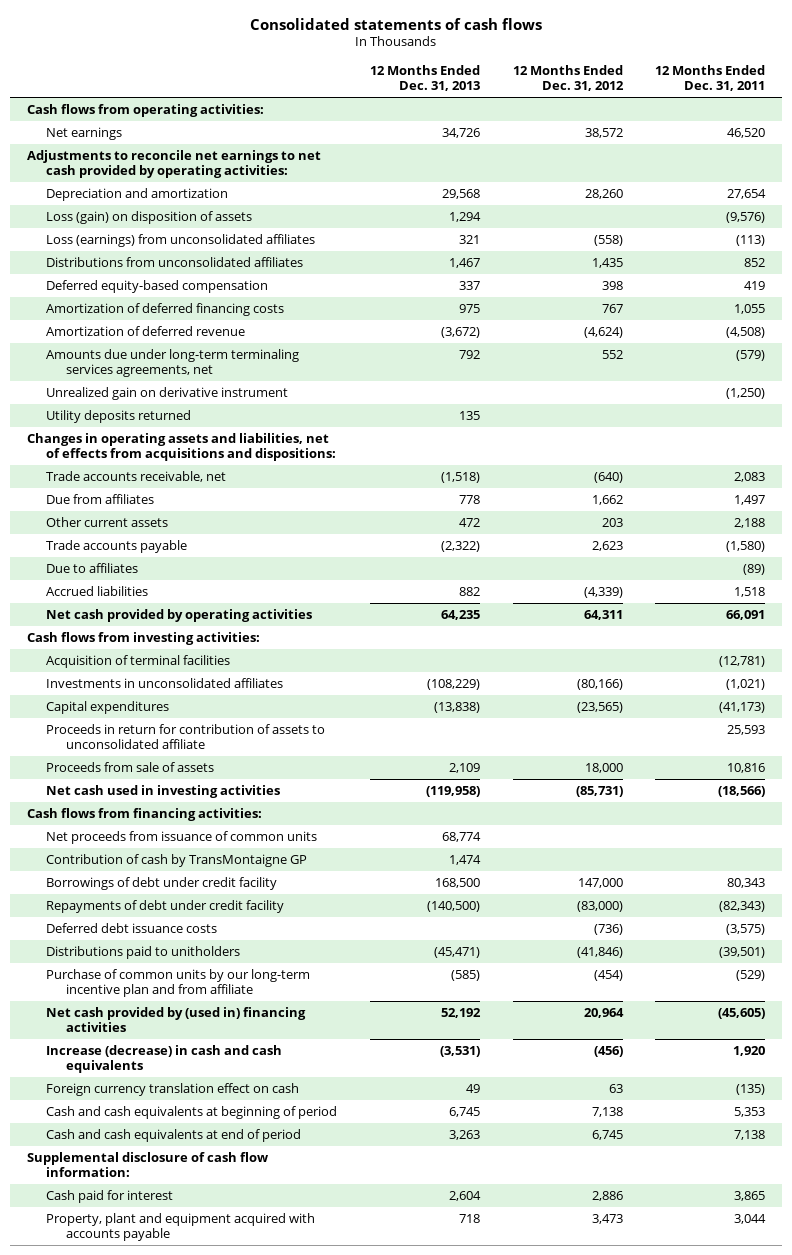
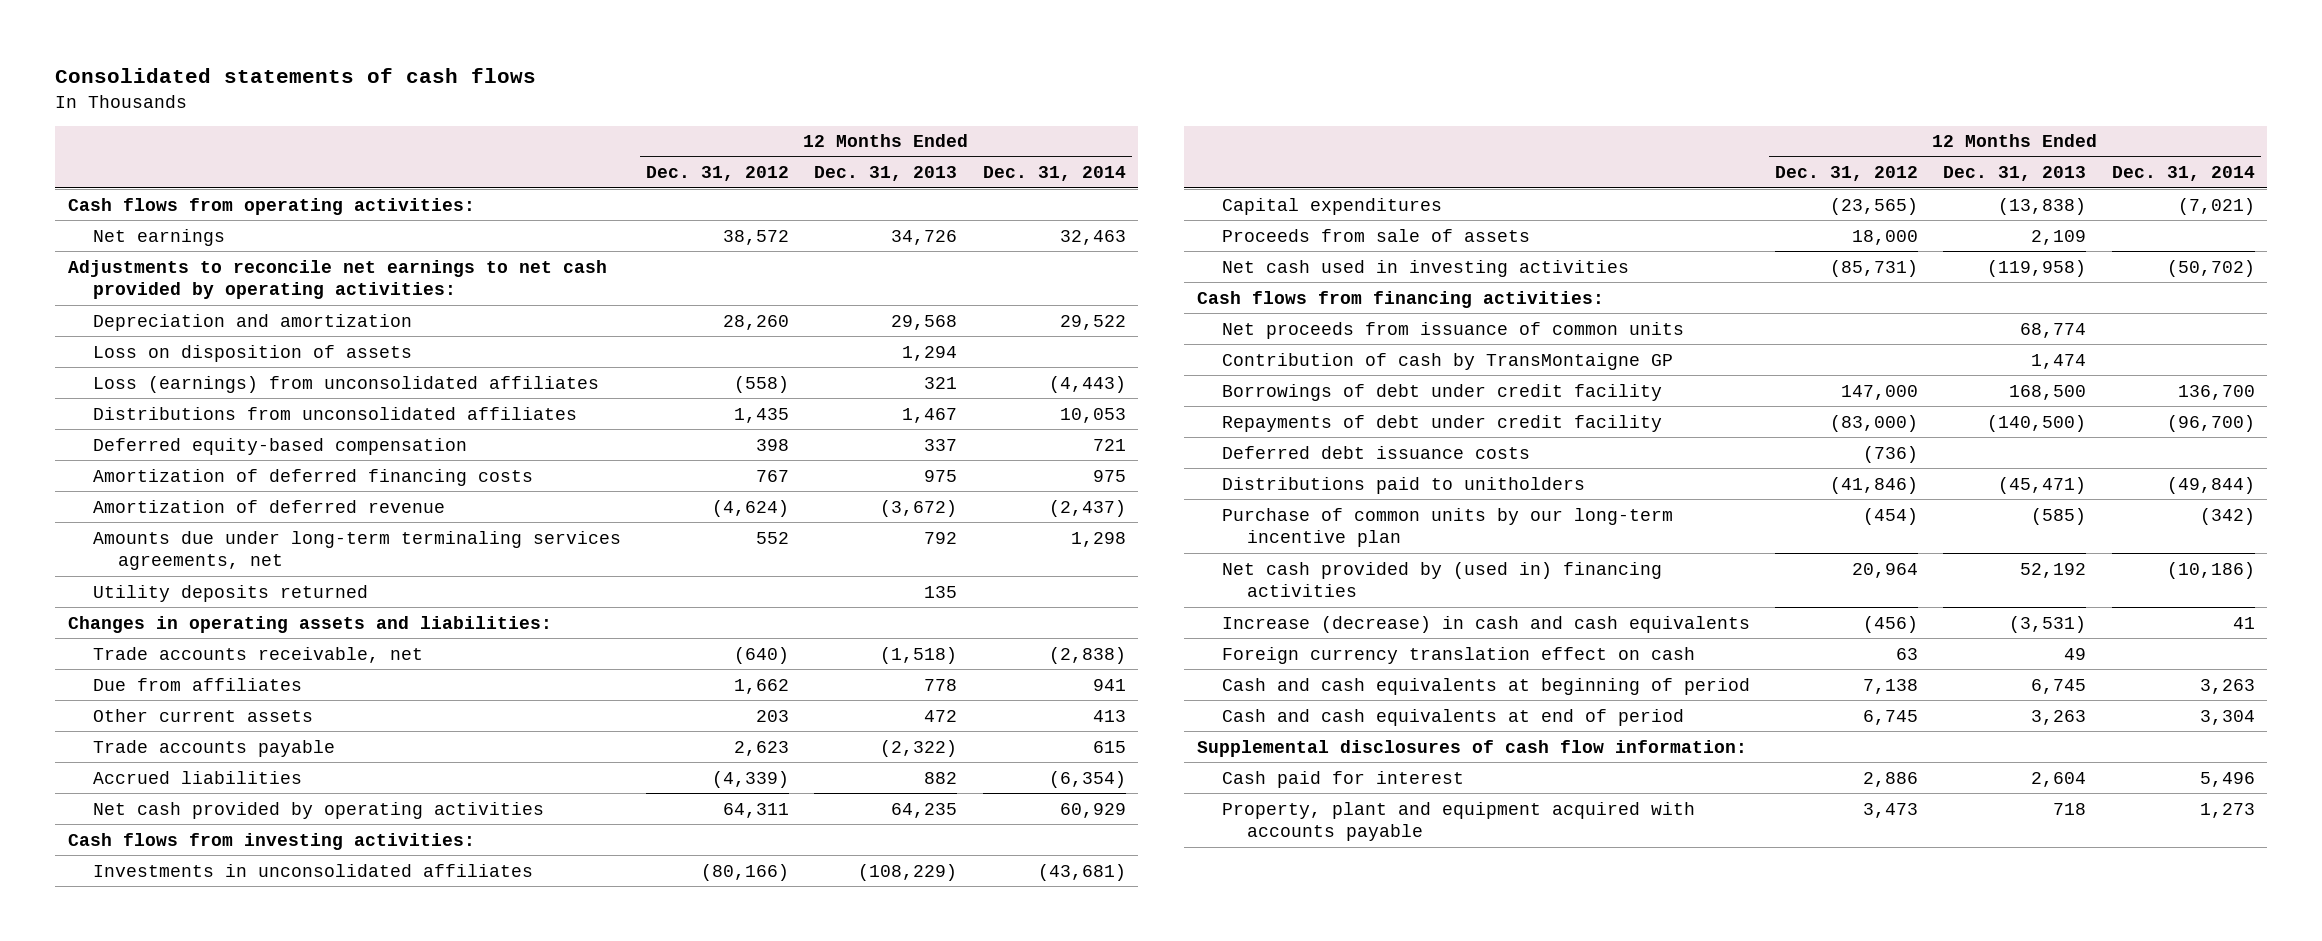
- | 12 Months Ended Dec. 31, 2013 | 12 Months Ended Dec. 31, 2012 | 12 Months Ended Dec. 31, 2011
+ | 12 Months Ended Dec. 31, 2012 | 12 Months Ended Dec. 31, 2013 | 12 Months Ended Dec. 31, 2014
- Loss (gain) on disposition of assets | 1,294 | | (9,576)
+ Loss on disposition of assets | | 1,294 |
- Unrealized gain on derivative instrument | | | (1,250)
- Changes in operating assets and liabilities, net of effects from acquisitions and dispositions:
+ Changes in operating assets and liabilities:
- Due to affiliates | | | (89)
- Acquisition of terminal facilities | | | (12,781)
- Proceeds in return for contribution of assets to unconsolidated affiliate | | | 25,593
- Purchase of common units by our long-term incentive plan and from affiliate | (585) | (454) | (529)
+ Purchase of common units by our long-term incentive plan | (454) | (585) | (342)
- Supplemental disclosure of cash flow information:
+ Supplemental disclosures of cash flow information:

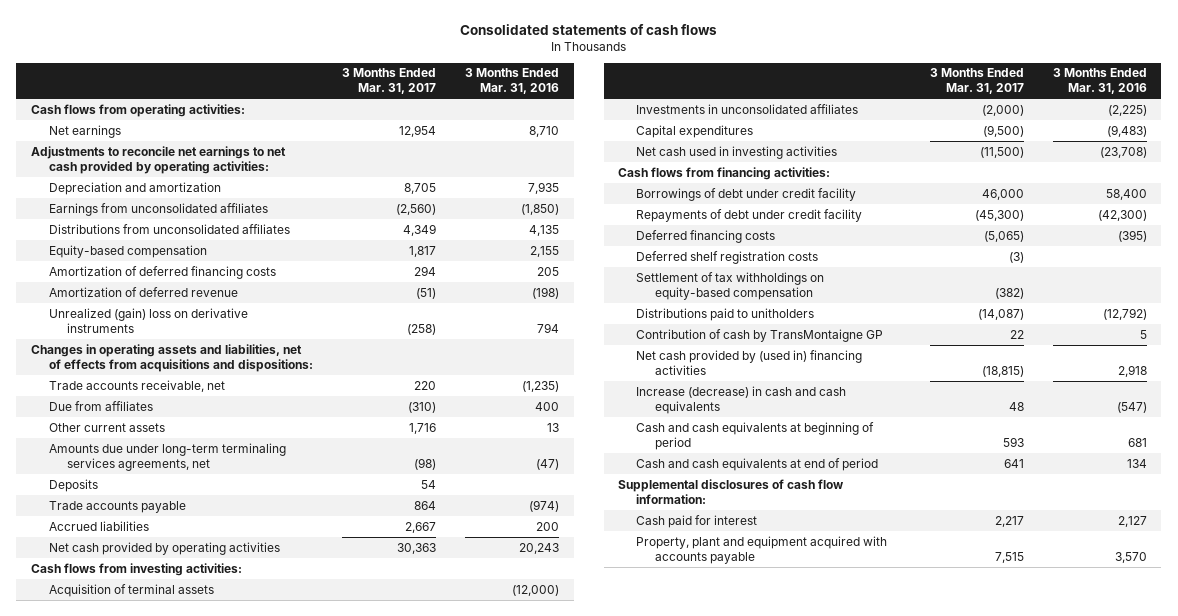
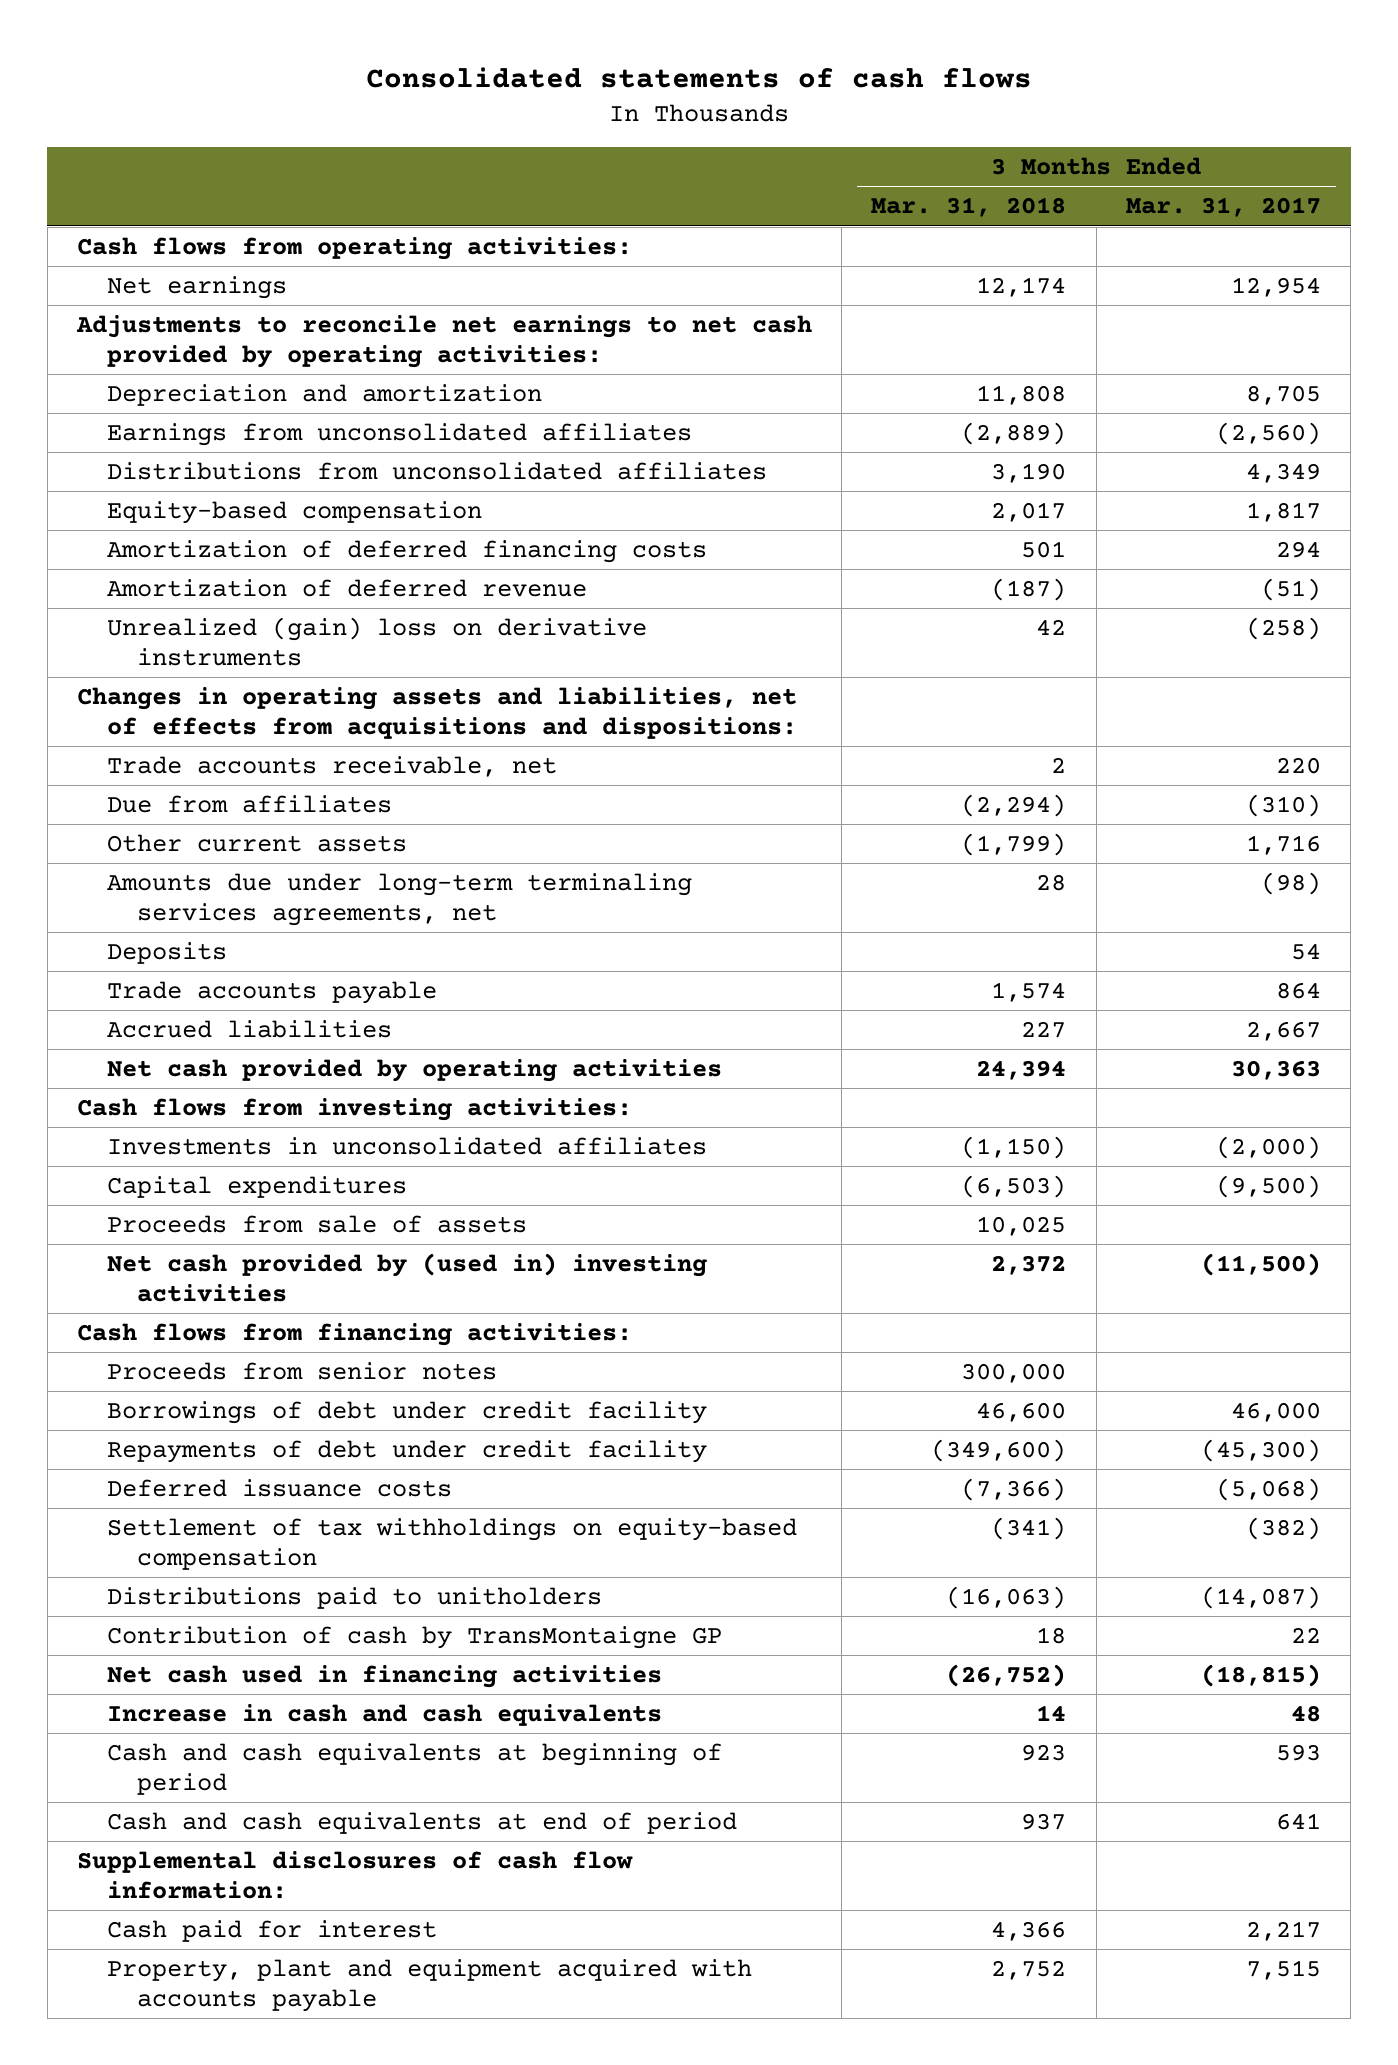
- | 3 Months Ended Mar. 31, 2017 | 3 Months Ended Mar. 31, 2016
+ | 3 Months Ended Mar. 31, 2018 | 3 Months Ended Mar. 31, 2017
- Acquisition of terminal assets | | (12,000)
- Net cash used in investing activities | (11,500) | (23,708)
+ Proceeds from sale of assets | 10,025 |
+ Net cash provided by (used in) investing activities | 2,372 | (11,500)
+ Proceeds from senior notes | 300,000 |
- Deferred financing costs | (5,065) | (395)
- Deferred shelf registration costs | (3) |
+ Deferred issuance costs | (7,366) | (5,068)
- Net cash provided by (used in) financing activities | (18,815) | 2,918
- Increase (decrease) in cash and cash equivalents | 48 | (547)
+ Net cash used in financing activities | (26,752) | (18,815)
+ Increase in cash and cash equivalents | 14 | 48

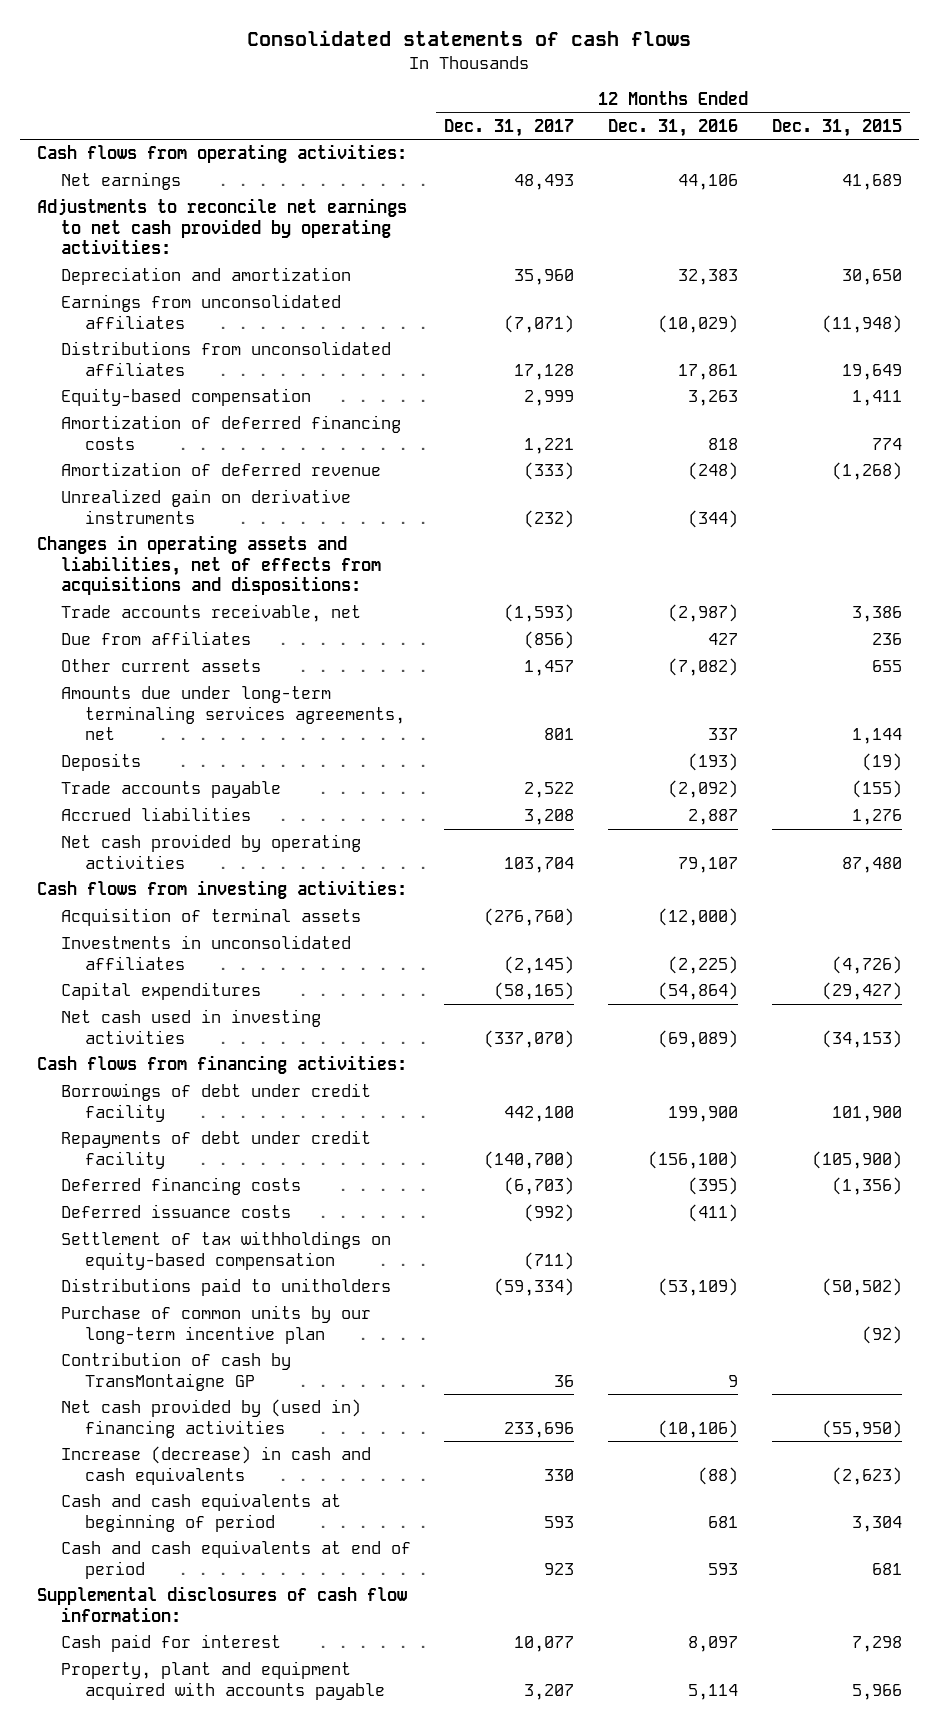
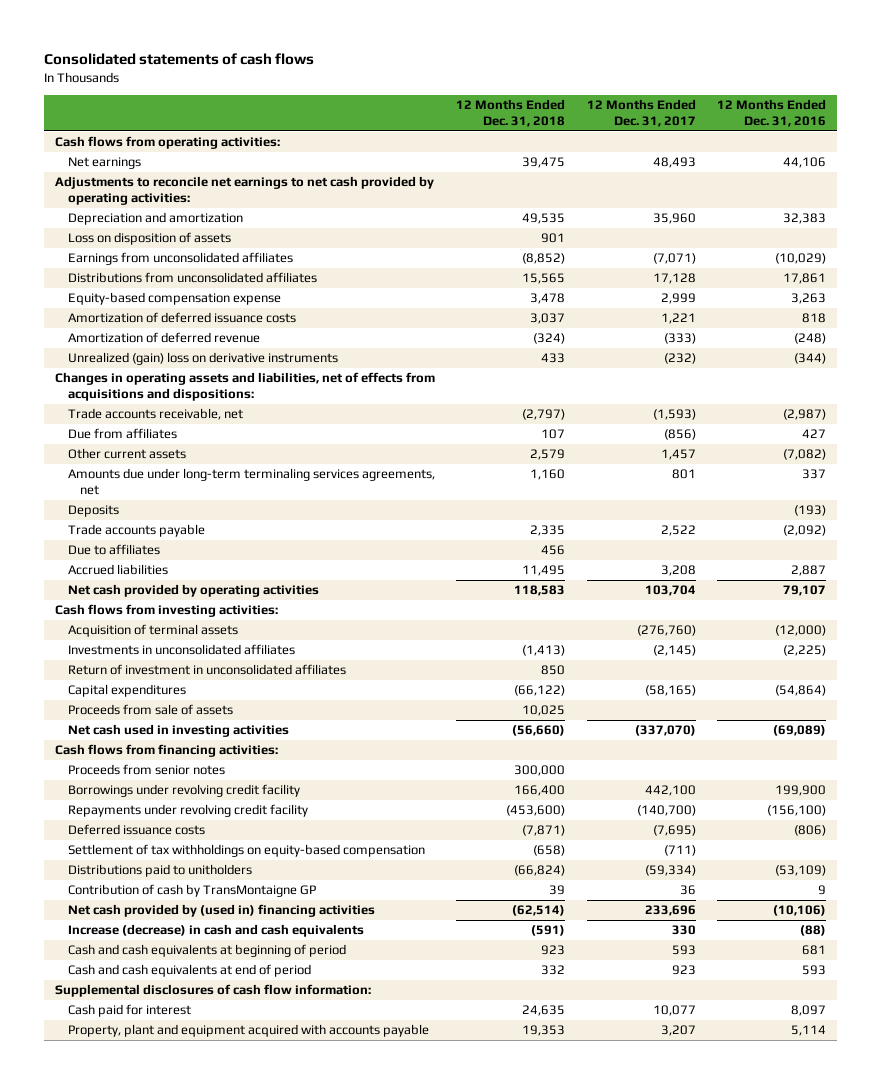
- | 12 Months Ended Dec. 31, 2017 | 12 Months Ended Dec. 31, 2016 | 12 Months Ended Dec. 31, 2015
+ | 12 Months Ended Dec. 31, 2018 | 12 Months Ended Dec. 31, 2017 | 12 Months Ended Dec. 31, 2016
+ Loss on disposition of assets | 901 | |
- Equity-based compensation | 2,999 | 3,263 | 1,411
- Amortization of deferred financing costs | 1,221 | 818 | 774
+ Equity-based compensation expense | 3,478 | 2,999 | 3,263
+ Amortization of deferred issuance costs | 3,037 | 1,221 | 818
- Unrealized gain on derivative instruments | (232) | (344) |
+ Unrealized (gain) loss on derivative instruments | 433 | (232) | (344)
+ Due to affiliates | 456 | |
+ Return of investment in unconsolidated affiliates | 850 | |
+ Proceeds from sale of assets | 10,025 | |
- Borrowings of debt under credit facility | 442,100 | 199,900 | 101,900
- Repayments of debt under credit facility | (140,700) | (156,100) | (105,900)
- Deferred financing costs | (6,703) | (395) | (1,356)
- Deferred issuance costs | (992) | (411) |
+ Proceeds from senior notes | 300,000 | |
+ Borrowings under revolving credit facility | 166,400 | 442,100 | 199,900
+ Repayments under revolving credit facility | (453,600) | (140,700) | (156,100)
+ Deferred issuance costs | (7,871) | (7,695) | (806)
- Purchase of common units by our long-term incentive plan | | | (92)

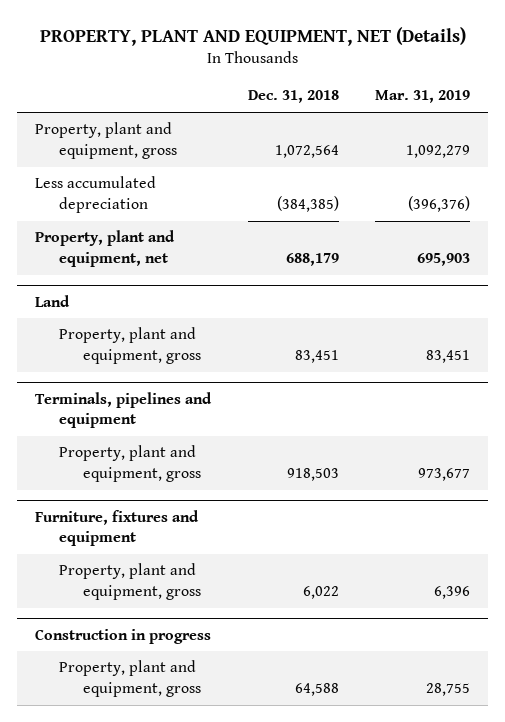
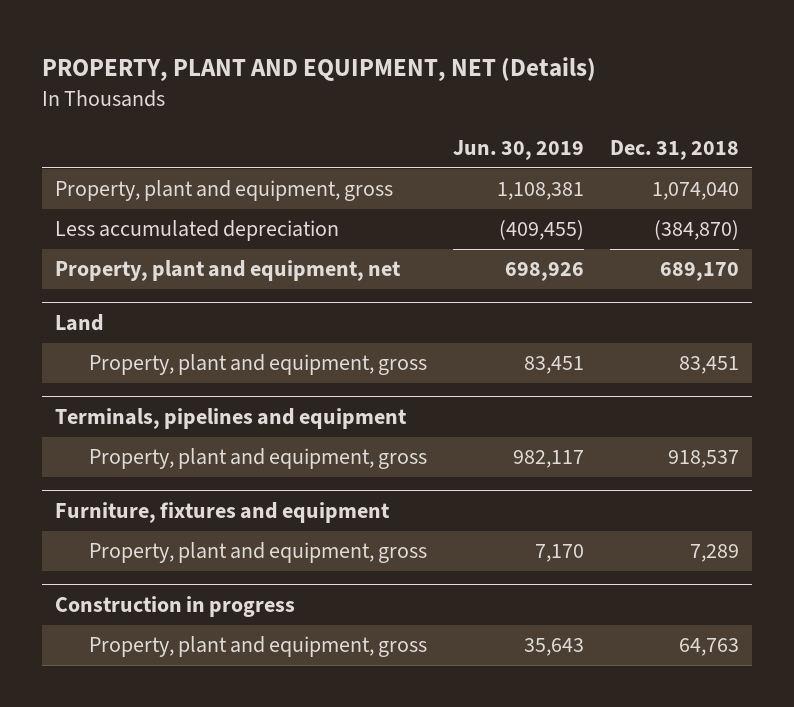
- | Dec. 31, 2018 | Mar. 31, 2019
+ | Jun. 30, 2019 | Dec. 31, 2018
- Property, plant and equipment, gross | 1,072,564 | 1,092,279
- Less accumulated depreciation | (384,385) | (396,376)
- Property, plant and equipment, net | 688,179 | 695,903
+ Property, plant and equipment, gross | 1,108,381 | 1,074,040
+ Less accumulated depreciation | (409,455) | (384,870)
+ Property, plant and equipment, net | 698,926 | 689,170
@ Terminals, pipelines and equipment
- Property, plant and equipment, gross | 918,503 | 973,677
+ Property, plant and equipment, gross | 982,117 | 918,537
@ Furniture, fixtures and equipment
- Property, plant and equipment, gross | 6,022 | 6,396
+ Property, plant and equipment, gross | 7,170 | 7,289
@ Construction in progress
- Property, plant and equipment, gross | 64,588 | 28,755
+ Property, plant and equipment, gross | 35,643 | 64,763

